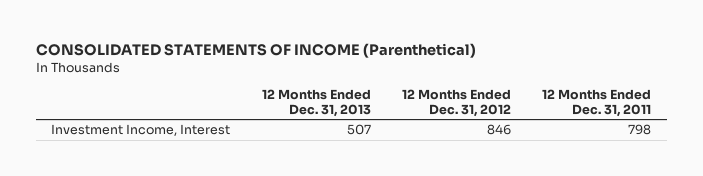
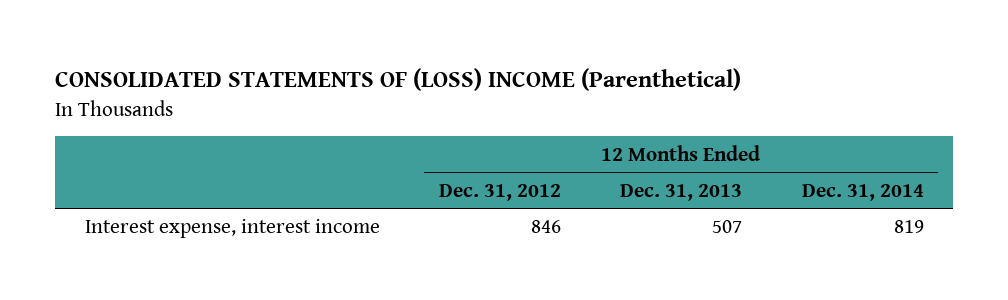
- CONSOLIDATED STATEMENTS OF INCOME (Parenthetical)
+ CONSOLIDATED STATEMENTS OF (LOSS) INCOME (Parenthetical)
- | 12 Months Ended Dec. 31, 2013 | 12 Months Ended Dec. 31, 2012 | 12 Months Ended Dec. 31, 2011
+ | 12 Months Ended Dec. 31, 2012 | 12 Months Ended Dec. 31, 2013 | 12 Months Ended Dec. 31, 2014
- Investment Income, Interest | 507 | 846 | 798
+ Interest expense, interest income | 846 | 507 | 819

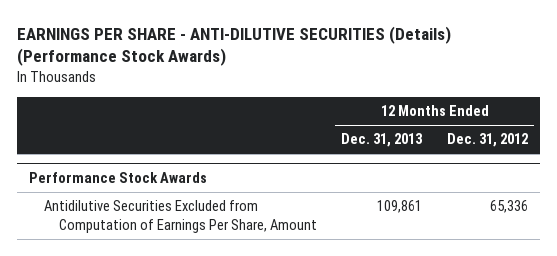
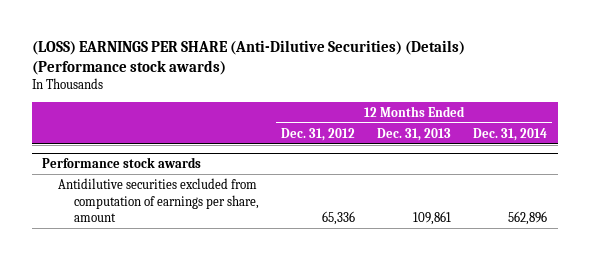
- EARNINGS PER SHARE - ANTI-DILUTIVE SECURITIES (Details) (Performance Stock Awards)
+ (LOSS) EARNINGS PER SHARE (Anti-Dilutive Securities) (Details) (Performance stock awards)
- | 12 Months Ended Dec. 31, 2013 | 12 Months Ended Dec. 31, 2012
+ | 12 Months Ended Dec. 31, 2012 | 12 Months Ended Dec. 31, 2013 | 12 Months Ended Dec. 31, 2014
- Performance Stock Awards
- Antidilutive Securities Excluded from Computation of Earnings Per Share, Amount | 109,861 | 65,336
+ Performance stock awards
+ Antidilutive securities excluded from computation of earnings per share, amount | 65,336 | 109,861 | 562,896

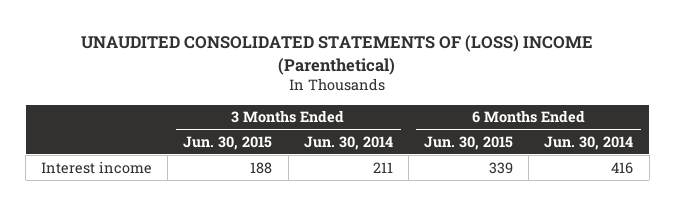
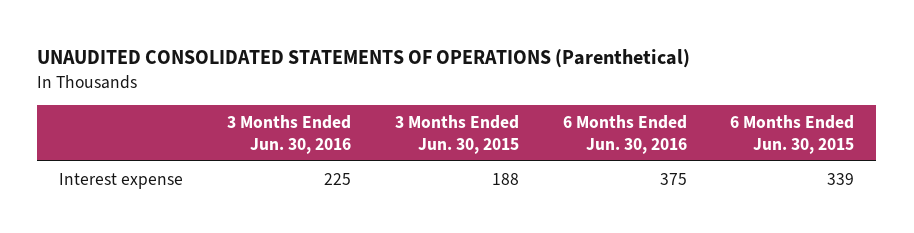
- UNAUDITED CONSOLIDATED STATEMENTS OF (LOSS) INCOME (Parenthetical)
+ UNAUDITED CONSOLIDATED STATEMENTS OF OPERATIONS (Parenthetical)
- | 3 Months Ended Jun. 30, 2015 | 3 Months Ended Jun. 30, 2014 | 6 Months Ended Jun. 30, 2015 | 6 Months Ended Jun. 30, 2014
+ | 3 Months Ended Jun. 30, 2016 | 3 Months Ended Jun. 30, 2015 | 6 Months Ended Jun. 30, 2016 | 6 Months Ended Jun. 30, 2015
- Interest income | 188 | 211 | 339 | 416
+ Interest expense | 225 | 188 | 375 | 339

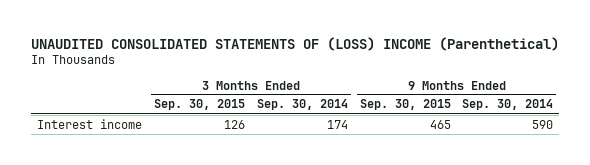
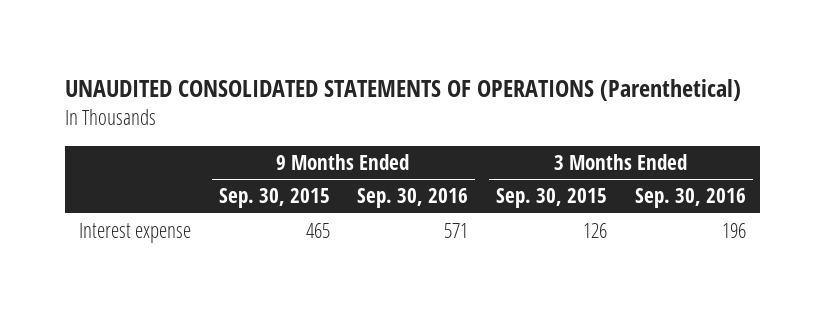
- UNAUDITED CONSOLIDATED STATEMENTS OF (LOSS) INCOME (Parenthetical)
+ UNAUDITED CONSOLIDATED STATEMENTS OF OPERATIONS (Parenthetical)
- | 3 Months Ended Sep. 30, 2015 | 3 Months Ended Sep. 30, 2014 | 9 Months Ended Sep. 30, 2015 | 9 Months Ended Sep. 30, 2014
+ | 9 Months Ended Sep. 30, 2015 | 9 Months Ended Sep. 30, 2016 | 3 Months Ended Sep. 30, 2015 | 3 Months Ended Sep. 30, 2016
- Interest income | 126 | 174 | 465 | 590
+ Interest expense | 465 | 571 | 126 | 196

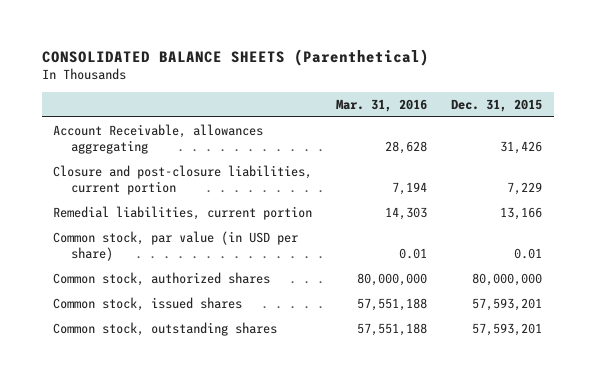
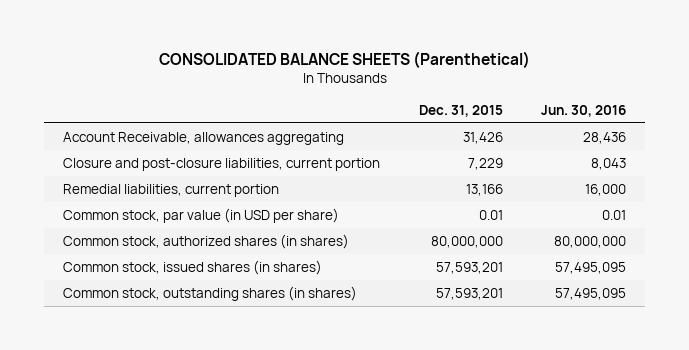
- | Mar. 31, 2016 | Dec. 31, 2015
+ | Dec. 31, 2015 | Jun. 30, 2016
- Common stock, authorized shares | 80,000,000 | 80,000,000
- Common stock, issued shares | 57,551,188 | 57,593,201
- Common stock, outstanding shares | 57,551,188 | 57,593,201
+ Common stock, authorized shares (in shares) | 80,000,000 | 80,000,000
+ Common stock, issued shares (in shares) | 57,593,201 | 57,495,095
+ Common stock, outstanding shares (in shares) | 57,593,201 | 57,495,095

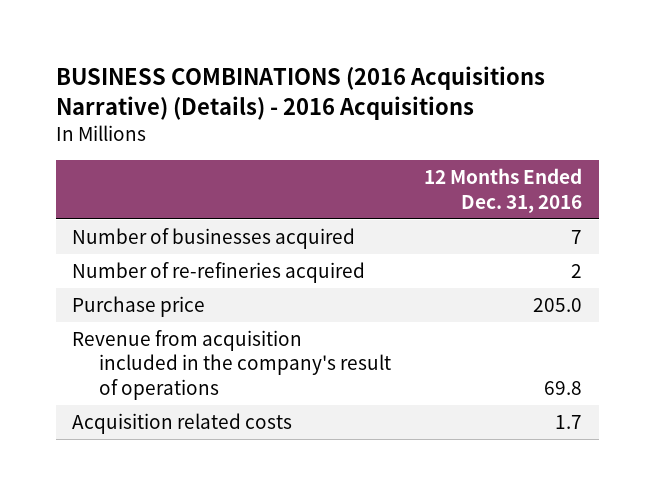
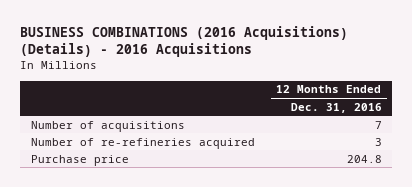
- BUSINESS COMBINATIONS (2016 Acquisitions Narrative) (Details) - 2016 Acquisitions
+ BUSINESS COMBINATIONS (2016 Acquisitions) (Details) - 2016 Acquisitions
- Number of businesses acquired | 7
- Number of re-refineries acquired | 2
- Purchase price | 205.0
- Revenue from acquisition included in the company's result of operations | 69.8
- Acquisition related costs | 1.7
+ Number of acquisitions | 7
+ Number of re-refineries acquired | 3
+ Purchase price | 204.8

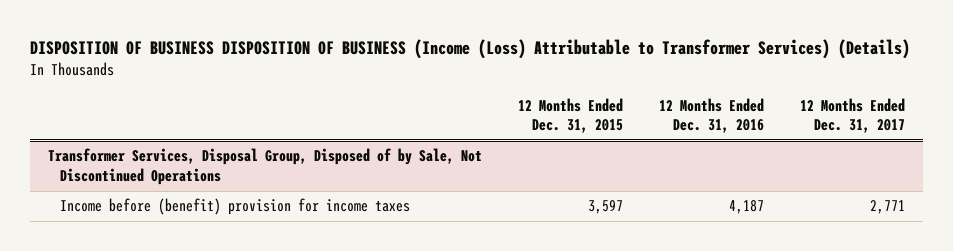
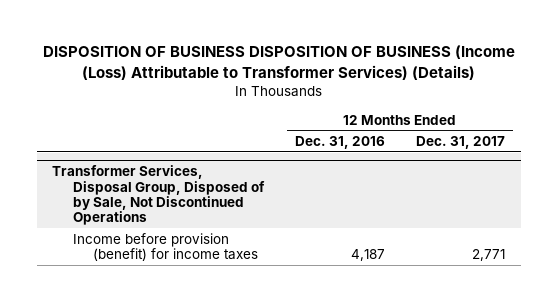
- | 12 Months Ended Dec. 31, 2015 | 12 Months Ended Dec. 31, 2016 | 12 Months Ended Dec. 31, 2017
+ | 12 Months Ended Dec. 31, 2016 | 12 Months Ended Dec. 31, 2017
@ Transformer Services, Disposal Group, Disposed of by Sale, Not Discontinued Operations
- Income before (benefit) provision for income taxes | 3,597 | 4,187 | 2,771
+ Income before provision (benefit) for income taxes | 4,187 | 2,771

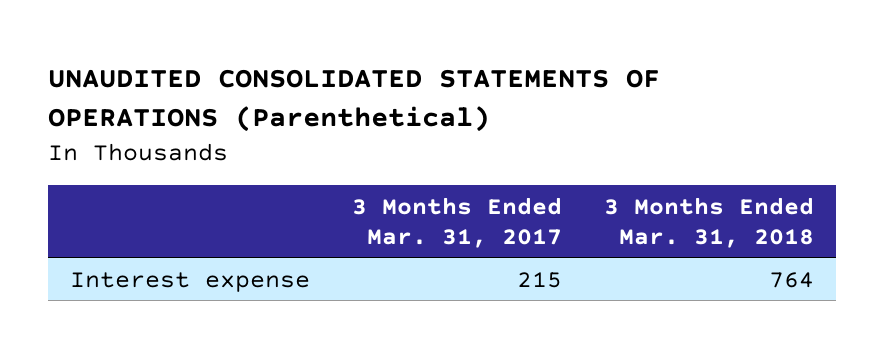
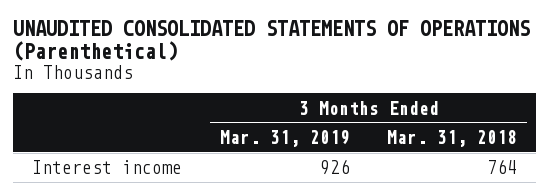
- | 3 Months Ended Mar. 31, 2017 | 3 Months Ended Mar. 31, 2018
+ | 3 Months Ended Mar. 31, 2019 | 3 Months Ended Mar. 31, 2018
- Interest expense | 215 | 764
+ Interest income | 926 | 764

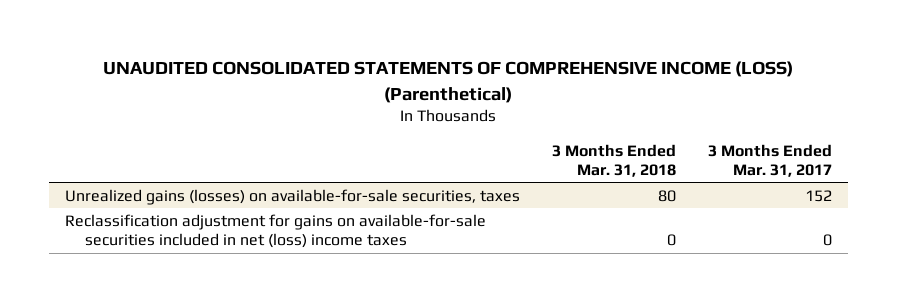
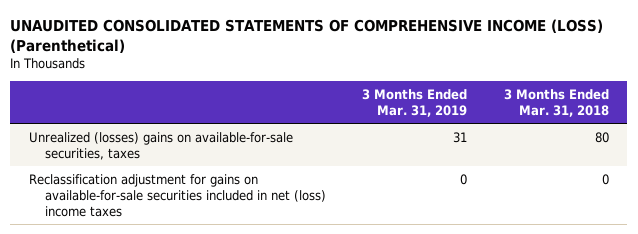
- | 3 Months Ended Mar. 31, 2018 | 3 Months Ended Mar. 31, 2017
+ | 3 Months Ended Mar. 31, 2019 | 3 Months Ended Mar. 31, 2018
- Unrealized gains (losses) on available-for-sale securities, taxes | 80 | 152
+ Unrealized (losses) gains on available-for-sale securities, taxes | 31 | 80

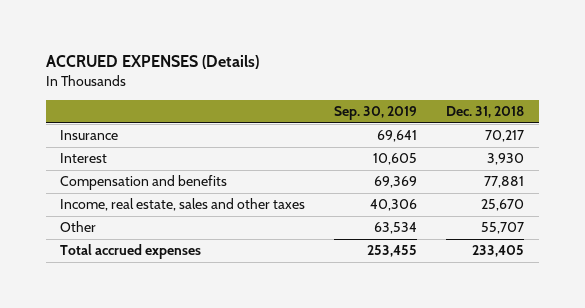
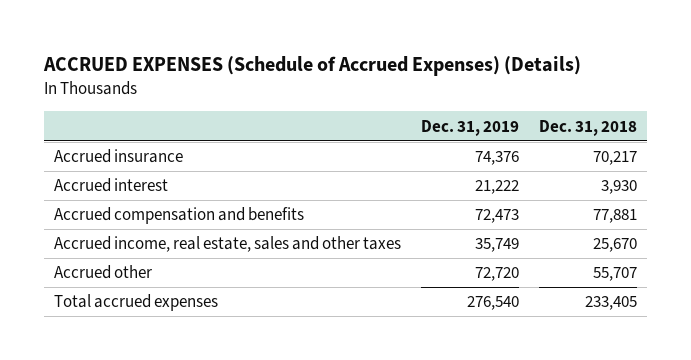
- ACCRUED EXPENSES (Details)
+ ACCRUED EXPENSES (Schedule of Accrued Expenses) (Details)
- | Sep. 30, 2019 | Dec. 31, 2018
+ | Dec. 31, 2019 | Dec. 31, 2018
- Insurance | 69,641 | 70,217
- Interest | 10,605 | 3,930
- Compensation and benefits | 69,369 | 77,881
- Income, real estate, sales and other taxes | 40,306 | 25,670
- Other | 63,534 | 55,707
+ Accrued insurance | 74,376 | 70,217
+ Accrued interest | 21,222 | 3,930
+ Accrued compensation and benefits | 72,473 | 77,881
+ Accrued income, real estate, sales and other taxes | 35,749 | 25,670
+ Accrued other | 72,720 | 55,707

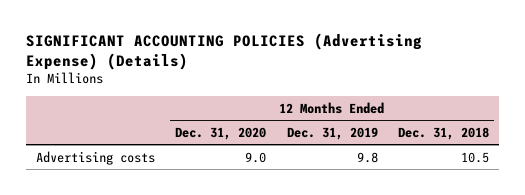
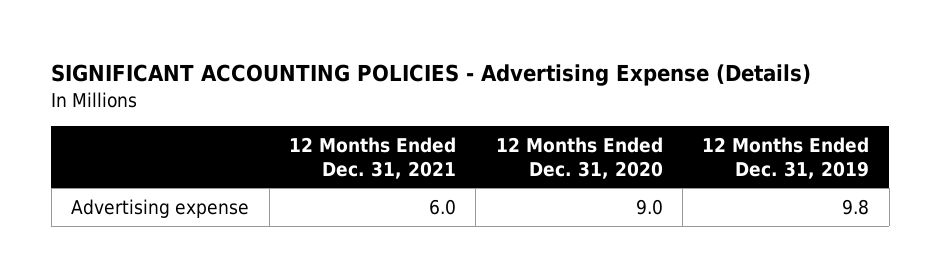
- SIGNIFICANT ACCOUNTING POLICIES (Advertising Expense) (Details)
+ SIGNIFICANT ACCOUNTING POLICIES - Advertising Expense (Details)
- | 12 Months Ended Dec. 31, 2020 | 12 Months Ended Dec. 31, 2019 | 12 Months Ended Dec. 31, 2018
+ | 12 Months Ended Dec. 31, 2021 | 12 Months Ended Dec. 31, 2020 | 12 Months Ended Dec. 31, 2019
- Advertising costs | 9.0 | 9.8 | 10.5
+ Advertising expense | 6.0 | 9.0 | 9.8

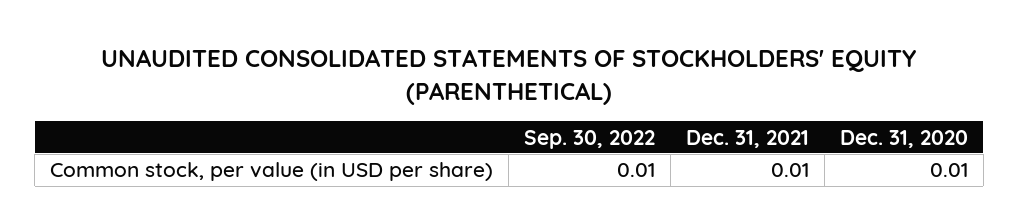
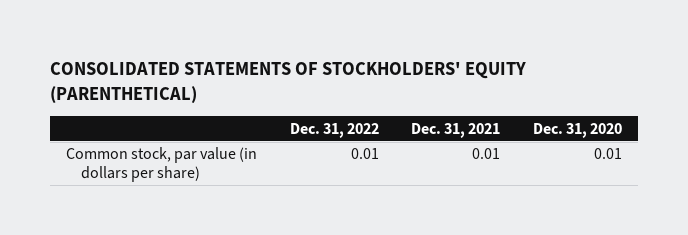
- UNAUDITED CONSOLIDATED STATEMENTS OF STOCKHOLDERS' EQUITY (PARENTHETICAL)
+ CONSOLIDATED STATEMENTS OF STOCKHOLDERS' EQUITY (PARENTHETICAL)
- | Sep. 30, 2022 | Dec. 31, 2021 | Dec. 31, 2020
+ | Dec. 31, 2022 | Dec. 31, 2021 | Dec. 31, 2020
- Common stock, per value (in USD per share) | 0.01 | 0.01 | 0.01
+ Common stock, par value (in dollars per share) | 0.01 | 0.01 | 0.01

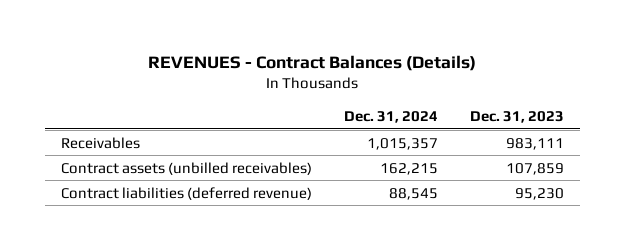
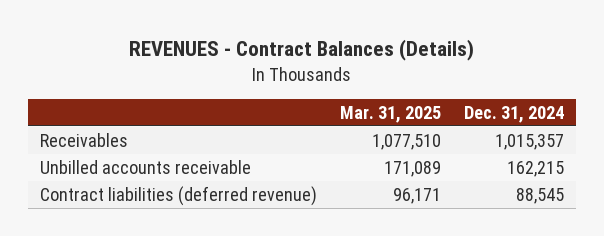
- | Dec. 31, 2024 | Dec. 31, 2023
+ | Mar. 31, 2025 | Dec. 31, 2024
- Contract assets (unbilled receivables) | 162,215 | 107,859
+ Unbilled accounts receivable | 171,089 | 162,215

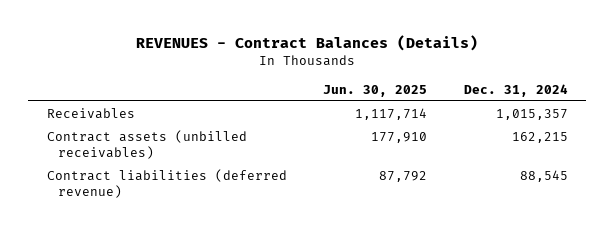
- | Mar. 31, 2025 | Dec. 31, 2024
+ | Jun. 30, 2025 | Dec. 31, 2024
- Unbilled accounts receivable | 171,089 | 162,215
+ Contract assets (unbilled receivables) | 177,910 | 162,215

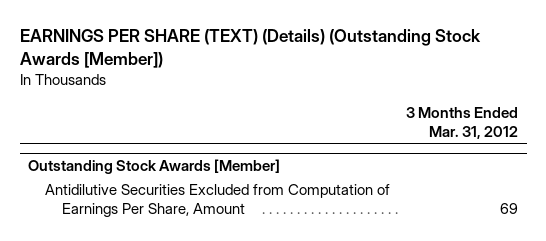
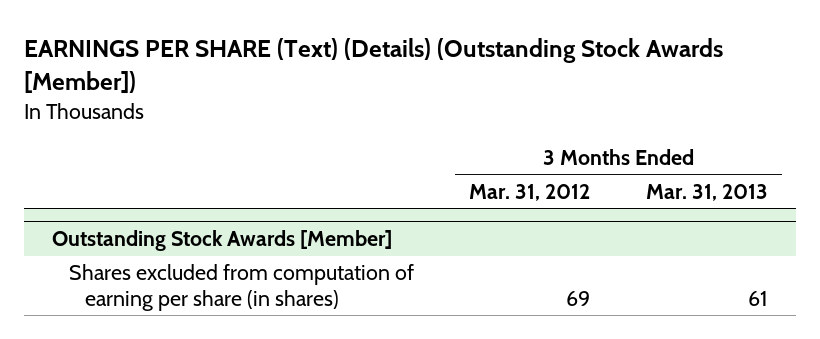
- EARNINGS PER SHARE (TEXT) (Details) (Outstanding Stock Awards [Member])
+ EARNINGS PER SHARE (Text) (Details) (Outstanding Stock Awards [Member])
- | 3 Months Ended Mar. 31, 2012
+ | 3 Months Ended Mar. 31, 2012 | 3 Months Ended Mar. 31, 2013
@ Outstanding Stock Awards [Member]
- Antidilutive Securities Excluded from Computation of Earnings Per Share, Amount | 69
+ Shares excluded from computation of earning per share (in shares) | 69 | 61

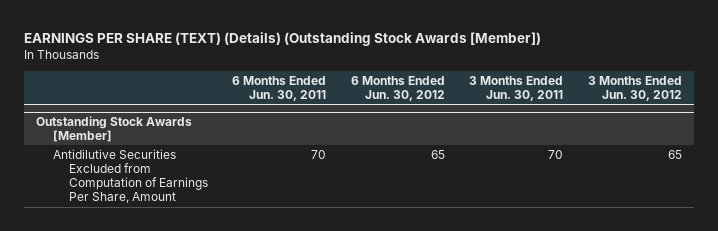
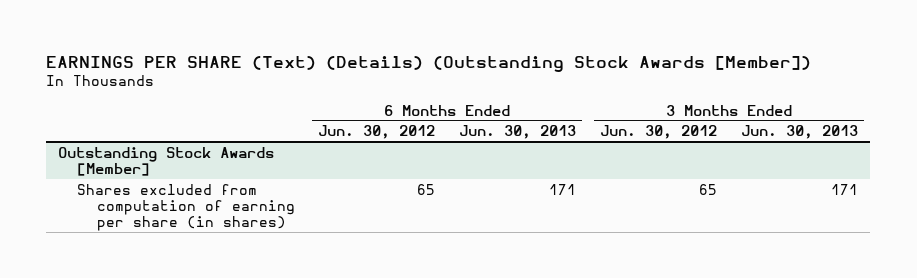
- EARNINGS PER SHARE (TEXT) (Details) (Outstanding Stock Awards [Member])
+ EARNINGS PER SHARE (Text) (Details) (Outstanding Stock Awards [Member])
- | 6 Months Ended Jun. 30, 2011 | 6 Months Ended Jun. 30, 2012 | 3 Months Ended Jun. 30, 2011 | 3 Months Ended Jun. 30, 2012
+ | 6 Months Ended Jun. 30, 2012 | 6 Months Ended Jun. 30, 2013 | 3 Months Ended Jun. 30, 2012 | 3 Months Ended Jun. 30, 2013
@ Outstanding Stock Awards [Member]
- Antidilutive Securities Excluded from Computation of Earnings Per Share, Amount | 70 | 65 | 70 | 65
+ Shares excluded from computation of earning per share (in shares) | 65 | 171 | 65 | 171

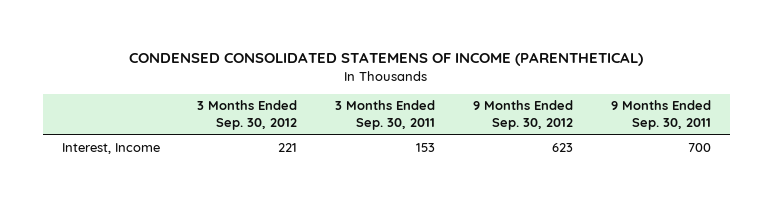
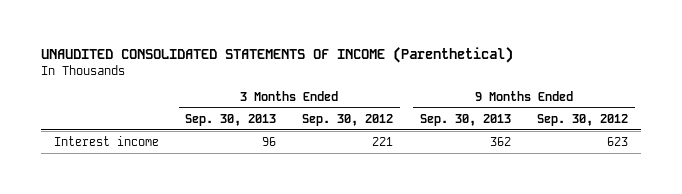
- CONDENSED CONSOLIDATED STATEMENS OF INCOME (PARENTHETICAL)
+ UNAUDITED CONSOLIDATED STATEMENTS OF INCOME (Parenthetical)
- | 3 Months Ended Sep. 30, 2012 | 3 Months Ended Sep. 30, 2011 | 9 Months Ended Sep. 30, 2012 | 9 Months Ended Sep. 30, 2011
+ | 3 Months Ended Sep. 30, 2013 | 3 Months Ended Sep. 30, 2012 | 9 Months Ended Sep. 30, 2013 | 9 Months Ended Sep. 30, 2012
- Interest, Income | 221 | 153 | 623 | 700
+ Interest income | 96 | 221 | 362 | 623

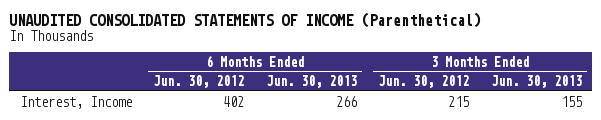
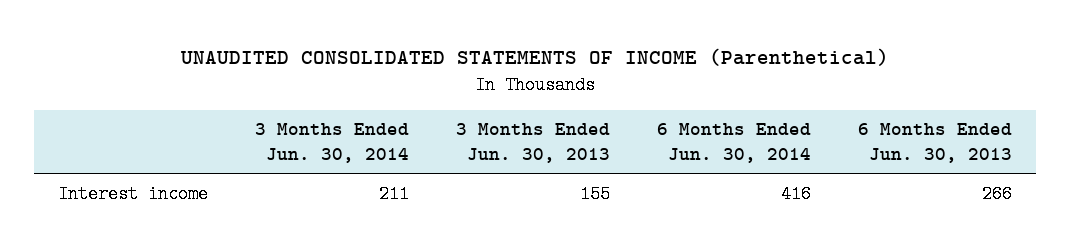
- | 6 Months Ended Jun. 30, 2012 | 6 Months Ended Jun. 30, 2013 | 3 Months Ended Jun. 30, 2012 | 3 Months Ended Jun. 30, 2013
+ | 3 Months Ended Jun. 30, 2014 | 3 Months Ended Jun. 30, 2013 | 6 Months Ended Jun. 30, 2014 | 6 Months Ended Jun. 30, 2013
- Interest, Income | 402 | 266 | 215 | 155
+ Interest income | 211 | 155 | 416 | 266

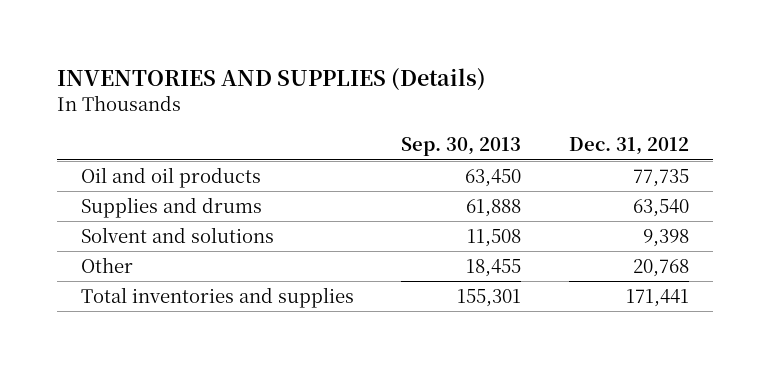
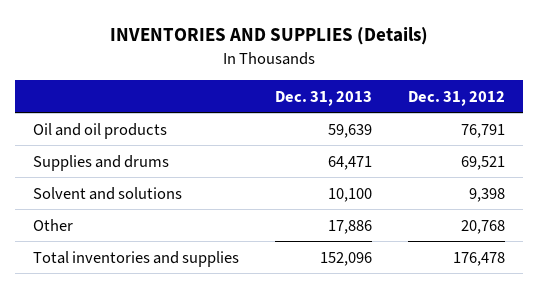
- | Sep. 30, 2013 | Dec. 31, 2012
+ | Dec. 31, 2013 | Dec. 31, 2012
- Oil and oil products | 63,450 | 77,735
- Supplies and drums | 61,888 | 63,540
+ Oil and oil products | 59,639 | 76,791
+ Supplies and drums | 64,471 | 69,521
- Total inventories and supplies | 155,301 | 171,441
+ Total inventories and supplies | 152,096 | 176,478

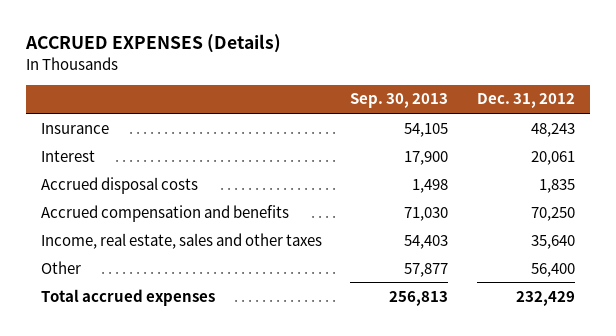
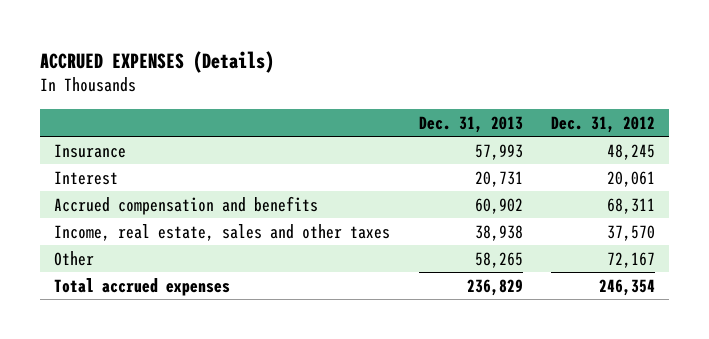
- | Sep. 30, 2013 | Dec. 31, 2012
+ | Dec. 31, 2013 | Dec. 31, 2012
- Insurance | 54,105 | 48,243
+ Insurance | 57,993 | 48,245
- Accrued disposal costs | 1,498 | 1,835
- Accrued compensation and benefits | 71,030 | 70,250
- Income, real estate, sales and other taxes | 54,403 | 35,640
- Other | 57,877 | 56,400
- Total accrued expenses | 256,813 | 232,429
+ Accrued compensation and benefits | 60,902 | 68,311
+ Income, real estate, sales and other taxes | 38,938 | 37,570
+ Other | 58,265 | 72,167
+ Total accrued expenses | 236,829 | 246,354

